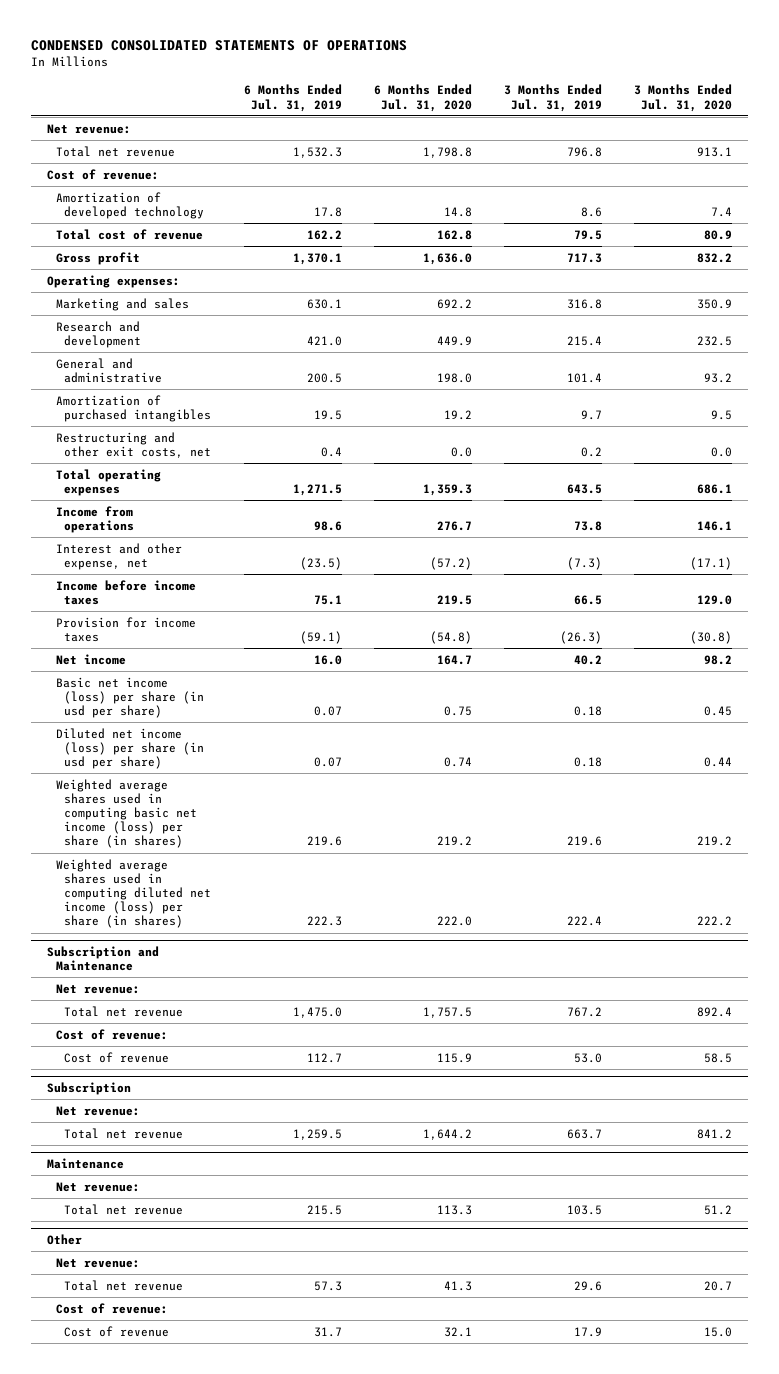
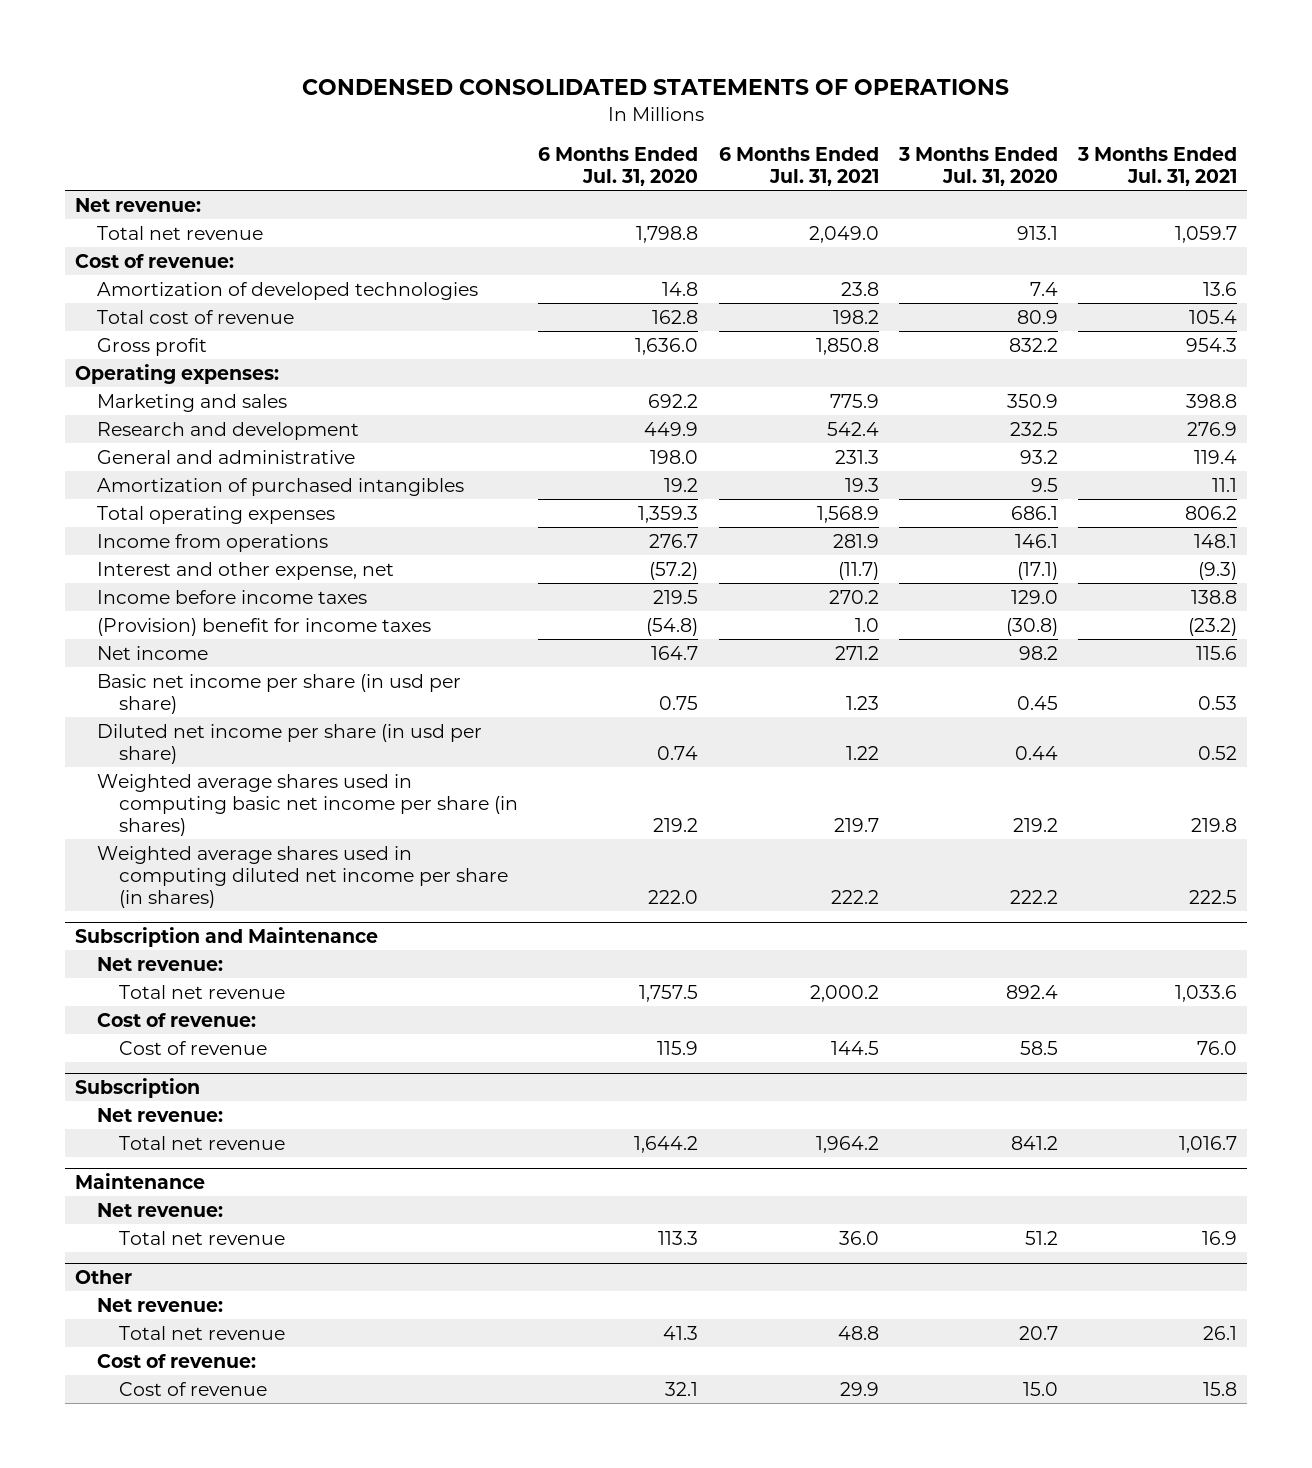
- | 6 Months Ended Jul. 31, 2019 | 6 Months Ended Jul. 31, 2020 | 3 Months Ended Jul. 31, 2019 | 3 Months Ended Jul. 31, 2020
+ | 6 Months Ended Jul. 31, 2020 | 6 Months Ended Jul. 31, 2021 | 3 Months Ended Jul. 31, 2020 | 3 Months Ended Jul. 31, 2021
- Amortization of developed technology | 17.8 | 14.8 | 8.6 | 7.4
+ Amortization of developed technologies | 14.8 | 23.8 | 7.4 | 13.6
- Restructuring and other exit costs, net | 0.4 | 0.0 | 0.2 | 0.0
- Provision for income taxes | (59.1) | (54.8) | (26.3) | (30.8)
+ (Provision) benefit for income taxes | (54.8) | 1.0 | (30.8) | (23.2)
- Basic net income (loss) per share (in usd per share) | 0.07 | 0.75 | 0.18 | 0.45
- Diluted net income (loss) per share (in usd per share) | 0.07 | 0.74 | 0.18 | 0.44
- Weighted average shares used in computing basic net income (loss) per share (in shares) | 219.6 | 219.2 | 219.6 | 219.2
- Weighted average shares used in computing diluted net income (loss) per share (in shares) | 222.3 | 222.0 | 222.4 | 222.2
+ Basic net income per share (in usd per share) | 0.75 | 1.23 | 0.45 | 0.53
+ Diluted net income per share (in usd per share) | 0.74 | 1.22 | 0.44 | 0.52
+ Weighted average shares used in computing basic net income per share (in shares) | 219.2 | 219.7 | 219.2 | 219.8
+ Weighted average shares used in computing diluted net income per share (in shares) | 222.0 | 222.2 | 222.2 | 222.5

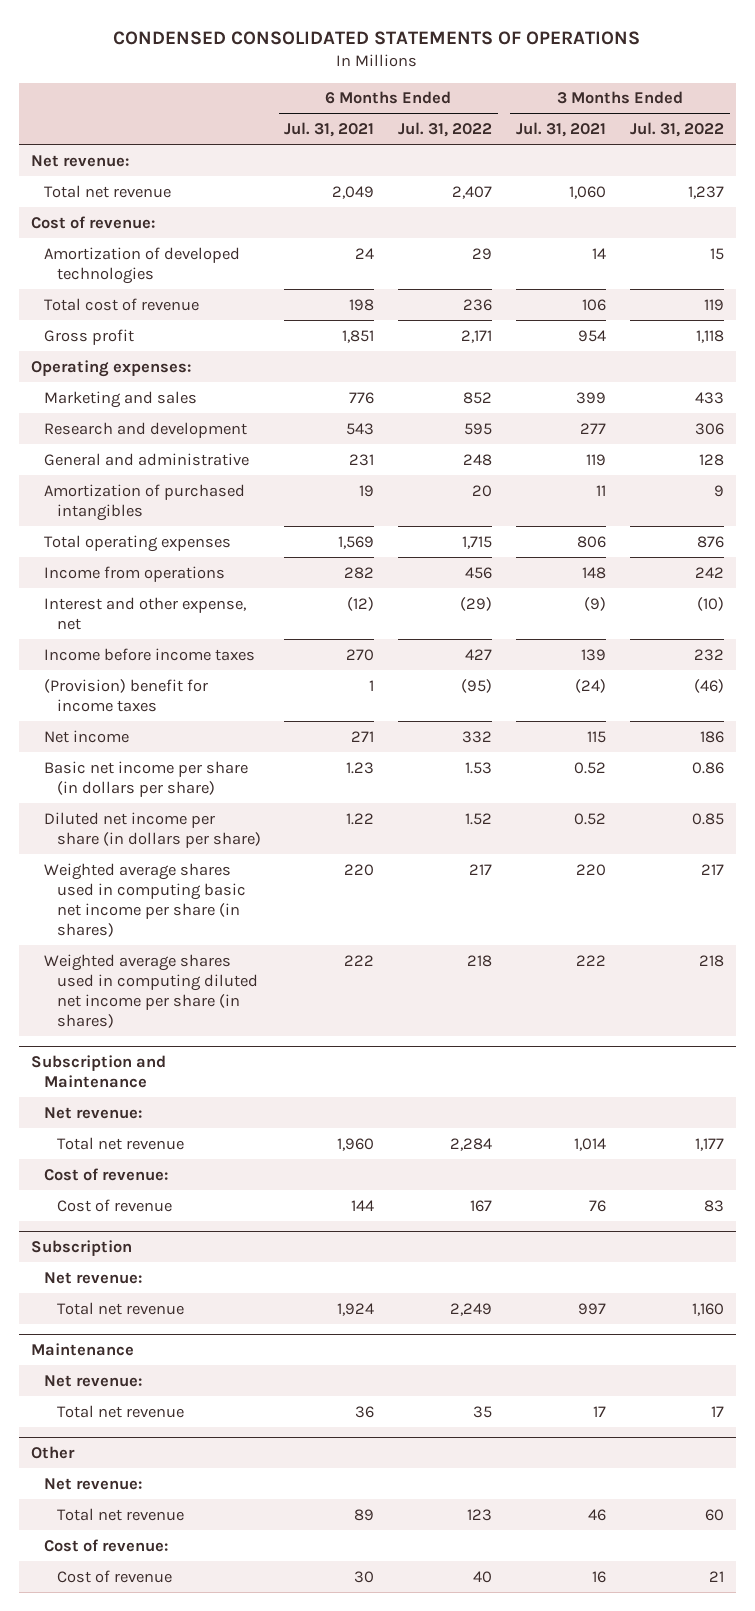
- | 6 Months Ended Jul. 31, 2020 | 6 Months Ended Jul. 31, 2021 | 3 Months Ended Jul. 31, 2020 | 3 Months Ended Jul. 31, 2021
+ | 6 Months Ended Jul. 31, 2021 | 6 Months Ended Jul. 31, 2022 | 3 Months Ended Jul. 31, 2021 | 3 Months Ended Jul. 31, 2022
- Total net revenue | 1,798.8 | 2,049.0 | 913.1 | 1,059.7
+ Total net revenue | 2,049 | 2,407 | 1,060 | 1,237
- Amortization of developed technologies | 14.8 | 23.8 | 7.4 | 13.6
- Total cost of revenue | 162.8 | 198.2 | 80.9 | 105.4
- Gross profit | 1,636.0 | 1,850.8 | 832.2 | 954.3
+ Amortization of developed technologies | 24 | 29 | 14 | 15
+ Total cost of revenue | 198 | 236 | 106 | 119
+ Gross profit | 1,851 | 2,171 | 954 | 1,118
- Marketing and sales | 692.2 | 775.9 | 350.9 | 398.8
- Research and development | 449.9 | 542.4 | 232.5 | 276.9
- General and administrative | 198.0 | 231.3 | 93.2 | 119.4
- Amortization of purchased intangibles | 19.2 | 19.3 | 9.5 | 11.1
- Total operating expenses | 1,359.3 | 1,568.9 | 686.1 | 806.2
- Income from operations | 276.7 | 281.9 | 146.1 | 148.1
- Interest and other expense, net | (57.2) | (11.7) | (17.1) | (9.3)
- Income before income taxes | 219.5 | 270.2 | 129.0 | 138.8
- (Provision) benefit for income taxes | (54.8) | 1.0 | (30.8) | (23.2)
- Net income | 164.7 | 271.2 | 98.2 | 115.6
- Basic net income per share (in usd per share) | 0.75 | 1.23 | 0.45 | 0.53
- Diluted net income per share (in usd per share) | 0.74 | 1.22 | 0.44 | 0.52
- Weighted average shares used in computing basic net income per share (in shares) | 219.2 | 219.7 | 219.2 | 219.8
- Weighted average shares used in computing diluted net income per share (in shares) | 222.0 | 222.2 | 222.2 | 222.5
+ Marketing and sales | 776 | 852 | 399 | 433
+ Research and development | 543 | 595 | 277 | 306
+ General and administrative | 231 | 248 | 119 | 128
+ Amortization of purchased intangibles | 19 | 20 | 11 | 9
+ Total operating expenses | 1,569 | 1,715 | 806 | 876
+ Income from operations | 282 | 456 | 148 | 242
+ Interest and other expense, net | (12) | (29) | (9) | (10)
+ Income before income taxes | 270 | 427 | 139 | 232
+ (Provision) benefit for income taxes | 1 | (95) | (24) | (46)
+ Net income | 271 | 332 | 115 | 186
+ Basic net income per share (in dollars per share) | 1.23 | 1.53 | 0.52 | 0.86
+ Diluted net income per share (in dollars per share) | 1.22 | 1.52 | 0.52 | 0.85
+ Weighted average shares used in computing basic net income per share (in shares) | 220 | 217 | 220 | 217
+ Weighted average shares used in computing diluted net income per share (in shares) | 222 | 218 | 222 | 218
@ Subscription and Maintenance
- Total net revenue | 1,757.5 | 2,000.2 | 892.4 | 1,033.6
+ Total net revenue | 1,960 | 2,284 | 1,014 | 1,177
- Cost of revenue | 115.9 | 144.5 | 58.5 | 76.0
+ Cost of revenue | 144 | 167 | 76 | 83
@ Subscription
- Total net revenue | 1,644.2 | 1,964.2 | 841.2 | 1,016.7
+ Total net revenue | 1,924 | 2,249 | 997 | 1,160
@ Maintenance
- Total net revenue | 113.3 | 36.0 | 51.2 | 16.9
+ Total net revenue | 36 | 35 | 17 | 17
@ Other
- Total net revenue | 41.3 | 48.8 | 20.7 | 26.1
+ Total net revenue | 89 | 123 | 46 | 60
- Cost of revenue | 32.1 | 29.9 | 15.0 | 15.8
+ Cost of revenue | 30 | 40 | 16 | 21

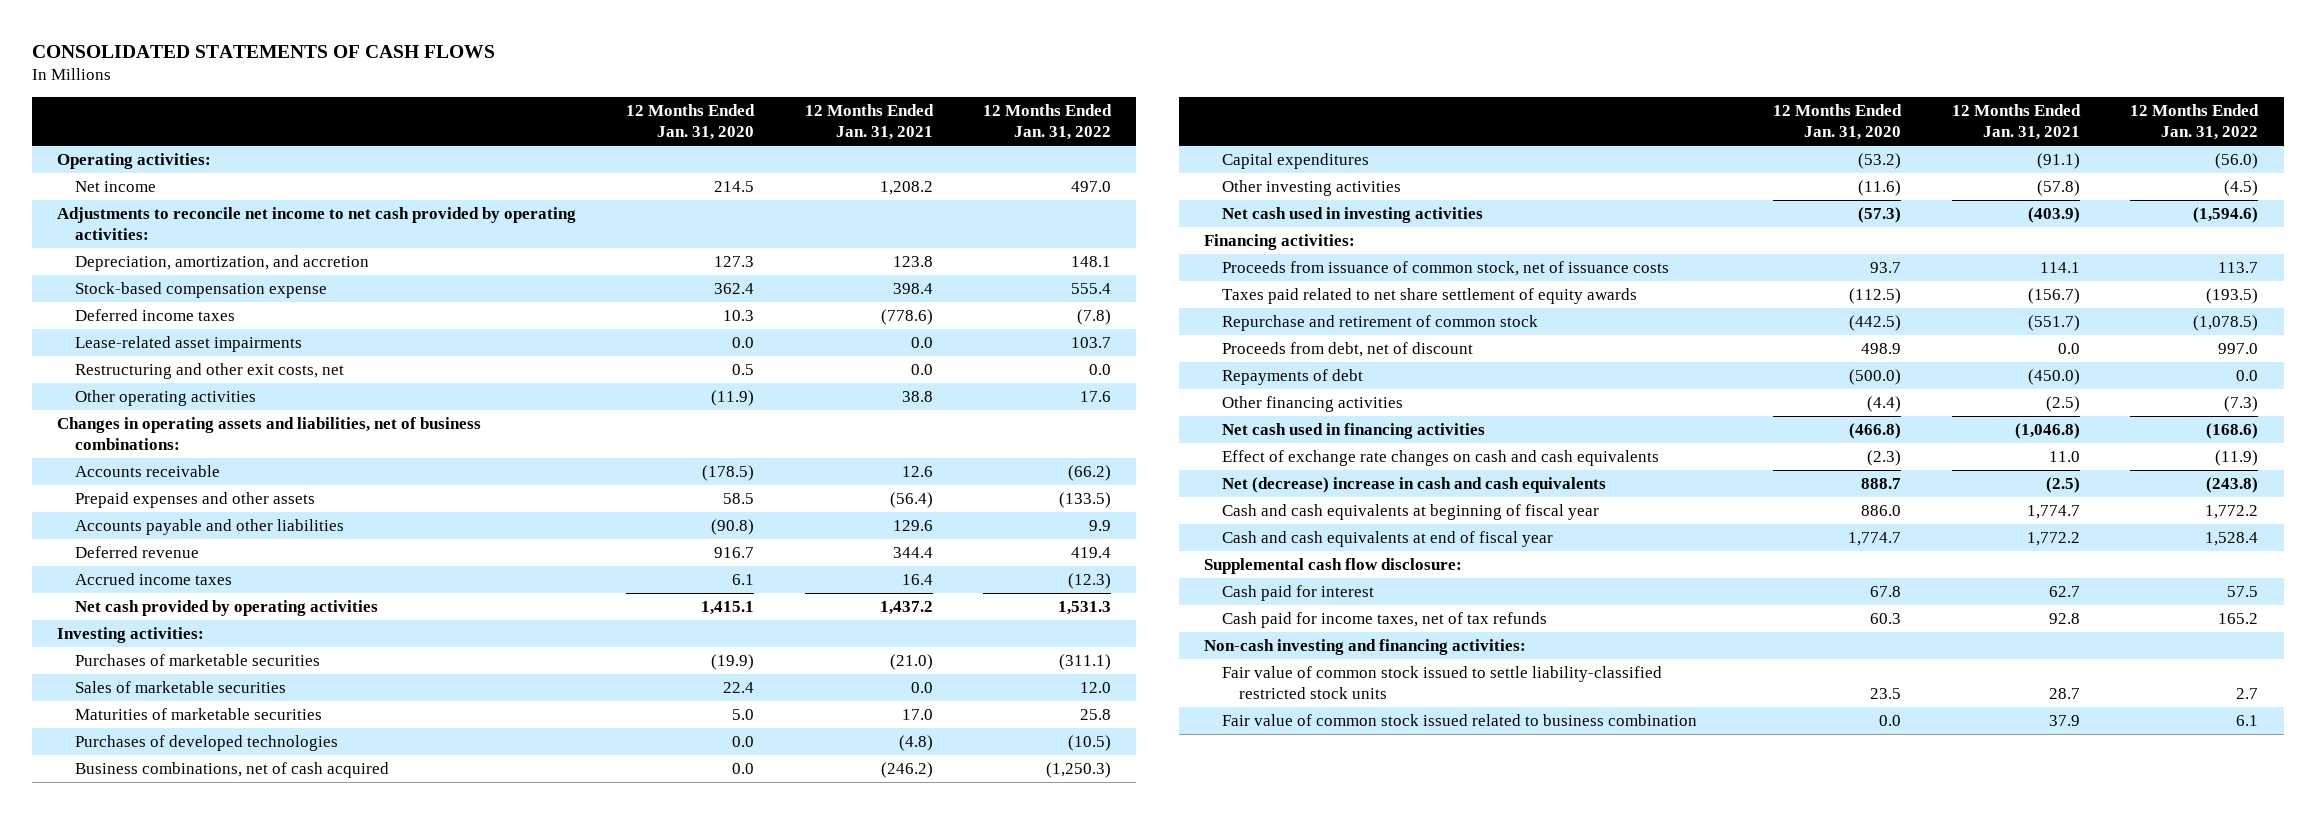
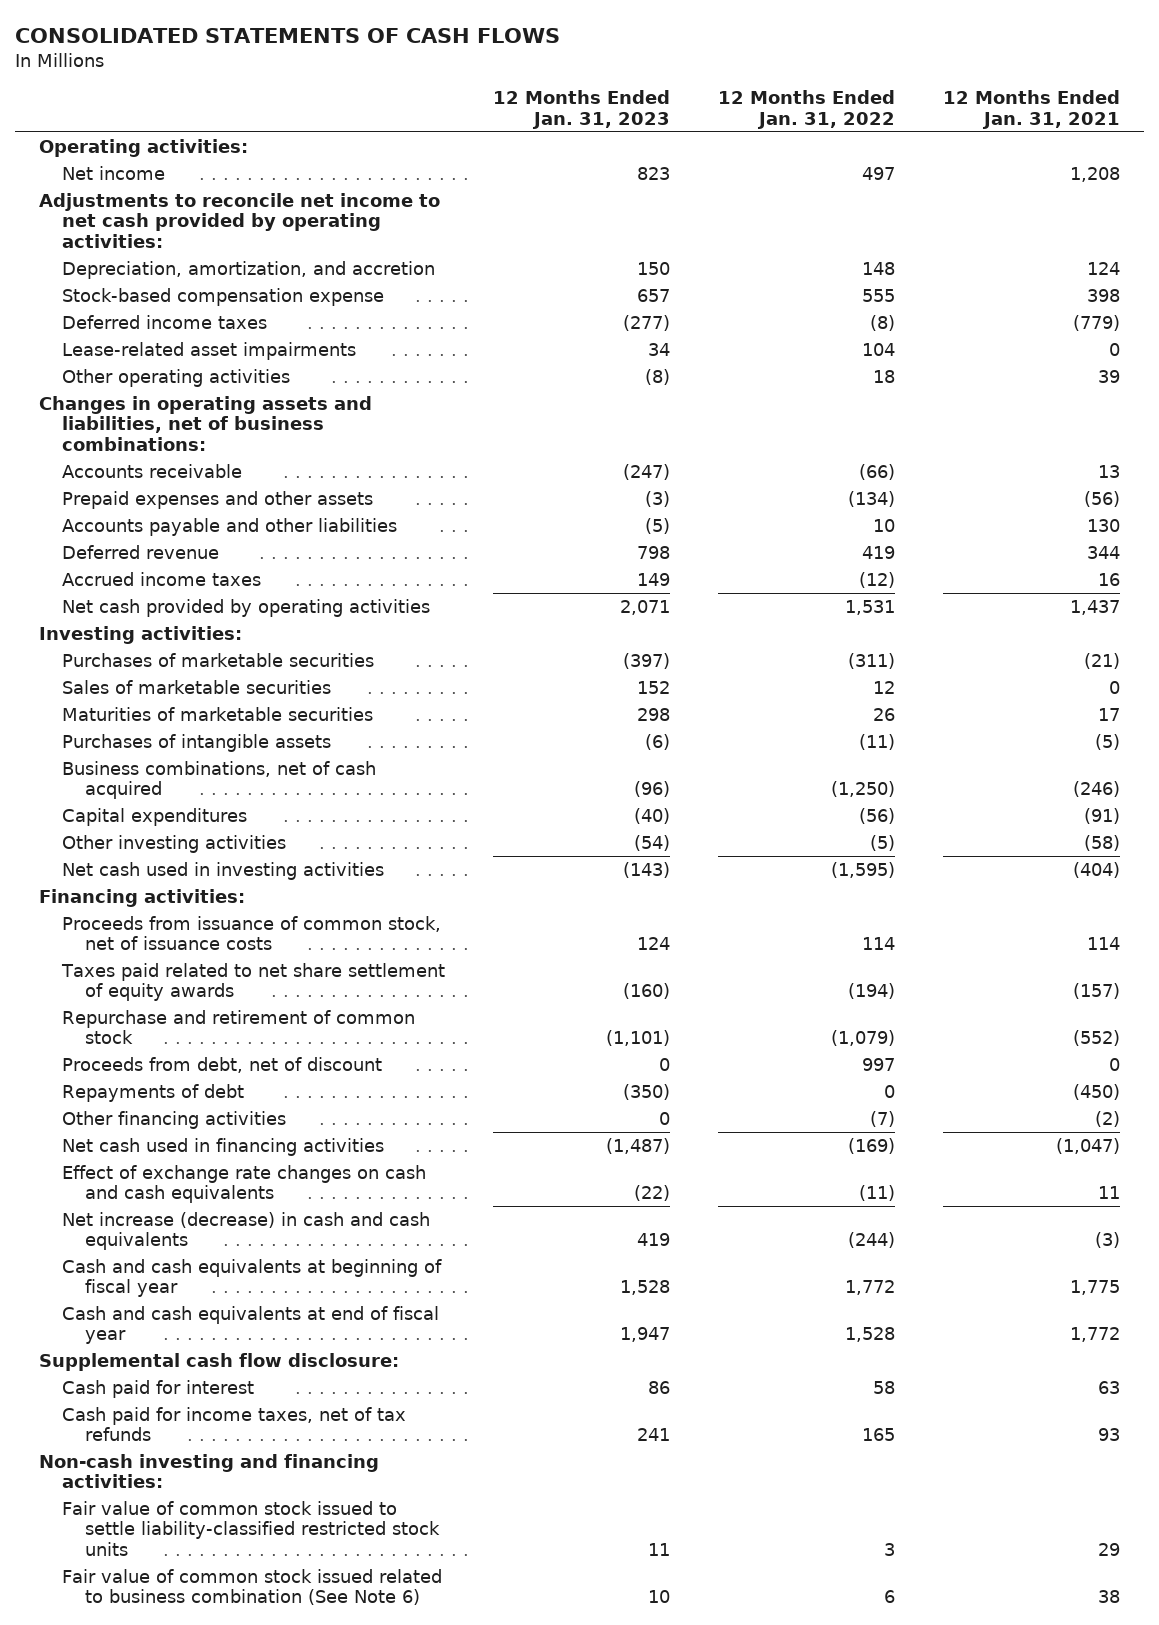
- | 12 Months Ended Jan. 31, 2020 | 12 Months Ended Jan. 31, 2021 | 12 Months Ended Jan. 31, 2022
+ | 12 Months Ended Jan. 31, 2023 | 12 Months Ended Jan. 31, 2022 | 12 Months Ended Jan. 31, 2021
- Net income | 214.5 | 1,208.2 | 497.0
+ Net income | 823 | 497 | 1,208
- Depreciation, amortization, and accretion | 127.3 | 123.8 | 148.1
- Stock-based compensation expense | 362.4 | 398.4 | 555.4
- Deferred income taxes | 10.3 | (778.6) | (7.8)
- Lease-related asset impairments | 0.0 | 0.0 | 103.7
- Restructuring and other exit costs, net | 0.5 | 0.0 | 0.0
- Other operating activities | (11.9) | 38.8 | 17.6
+ Depreciation, amortization, and accretion | 150 | 148 | 124
+ Stock-based compensation expense | 657 | 555 | 398
+ Deferred income taxes | (277) | (8) | (779)
+ Lease-related asset impairments | 34 | 104 | 0
+ Other operating activities | (8) | 18 | 39
- Accounts receivable | (178.5) | 12.6 | (66.2)
- Prepaid expenses and other assets | 58.5 | (56.4) | (133.5)
- Accounts payable and other liabilities | (90.8) | 129.6 | 9.9
- Deferred revenue | 916.7 | 344.4 | 419.4
- Accrued income taxes | 6.1 | 16.4 | (12.3)
- Net cash provided by operating activities | 1,415.1 | 1,437.2 | 1,531.3
+ Accounts receivable | (247) | (66) | 13
+ Prepaid expenses and other assets | (3) | (134) | (56)
+ Accounts payable and other liabilities | (5) | 10 | 130
+ Deferred revenue | 798 | 419 | 344
+ Accrued income taxes | 149 | (12) | 16
+ Net cash provided by operating activities | 2,071 | 1,531 | 1,437
- Purchases of marketable securities | (19.9) | (21.0) | (311.1)
- Sales of marketable securities | 22.4 | 0.0 | 12.0
- Maturities of marketable securities | 5.0 | 17.0 | 25.8
- Purchases of developed technologies | 0.0 | (4.8) | (10.5)
- Business combinations, net of cash acquired | 0.0 | (246.2) | (1,250.3)
- Capital expenditures | (53.2) | (91.1) | (56.0)
- Other investing activities | (11.6) | (57.8) | (4.5)
- Net cash used in investing activities | (57.3) | (403.9) | (1,594.6)
+ Purchases of marketable securities | (397) | (311) | (21)
+ Sales of marketable securities | 152 | 12 | 0
+ Maturities of marketable securities | 298 | 26 | 17
+ Purchases of intangible assets | (6) | (11) | (5)
+ Business combinations, net of cash acquired | (96) | (1,250) | (246)
+ Capital expenditures | (40) | (56) | (91)
+ Other investing activities | (54) | (5) | (58)
+ Net cash used in investing activities | (143) | (1,595) | (404)
- Proceeds from issuance of common stock, net of issuance costs | 93.7 | 114.1 | 113.7
- Taxes paid related to net share settlement of equity awards | (112.5) | (156.7) | (193.5)
- Repurchase and retirement of common stock | (442.5) | (551.7) | (1,078.5)
- Proceeds from debt, net of discount | 498.9 | 0.0 | 997.0
- Repayments of debt | (500.0) | (450.0) | 0.0
- Other financing activities | (4.4) | (2.5) | (7.3)
- Net cash used in financing activities | (466.8) | (1,046.8) | (168.6)
- Effect of exchange rate changes on cash and cash equivalents | (2.3) | 11.0 | (11.9)
- Net (decrease) increase in cash and cash equivalents | 888.7 | (2.5) | (243.8)
- Cash and cash equivalents at beginning of fiscal year | 886.0 | 1,774.7 | 1,772.2
- Cash and cash equivalents at end of fiscal year | 1,774.7 | 1,772.2 | 1,528.4
+ Proceeds from issuance of common stock, net of issuance costs | 124 | 114 | 114
+ Taxes paid related to net share settlement of equity awards | (160) | (194) | (157)
+ Repurchase and retirement of common stock | (1,101) | (1,079) | (552)
+ Proceeds from debt, net of discount | 0 | 997 | 0
+ Repayments of debt | (350) | 0 | (450)
+ Other financing activities | 0 | (7) | (2)
+ Net cash used in financing activities | (1,487) | (169) | (1,047)
+ Effect of exchange rate changes on cash and cash equivalents | (22) | (11) | 11
+ Net increase (decrease) in cash and cash equivalents | 419 | (244) | (3)
+ Cash and cash equivalents at beginning of fiscal year | 1,528 | 1,772 | 1,775
+ Cash and cash equivalents at end of fiscal year | 1,947 | 1,528 | 1,772
- Cash paid for interest | 67.8 | 62.7 | 57.5
- Cash paid for income taxes, net of tax refunds | 60.3 | 92.8 | 165.2
+ Cash paid for interest | 86 | 58 | 63
+ Cash paid for income taxes, net of tax refunds | 241 | 165 | 93
- Fair value of common stock issued to settle liability-classified restricted stock units | 23.5 | 28.7 | 2.7
- Fair value of common stock issued related to business combination | 0.0 | 37.9 | 6.1
+ Fair value of common stock issued to settle liability-classified restricted stock units | 11 | 3 | 29
+ Fair value of common stock issued related to business combination (See Note 6) | 10 | 6 | 38

